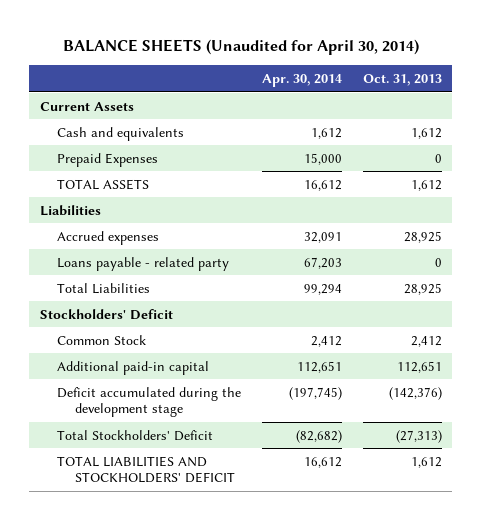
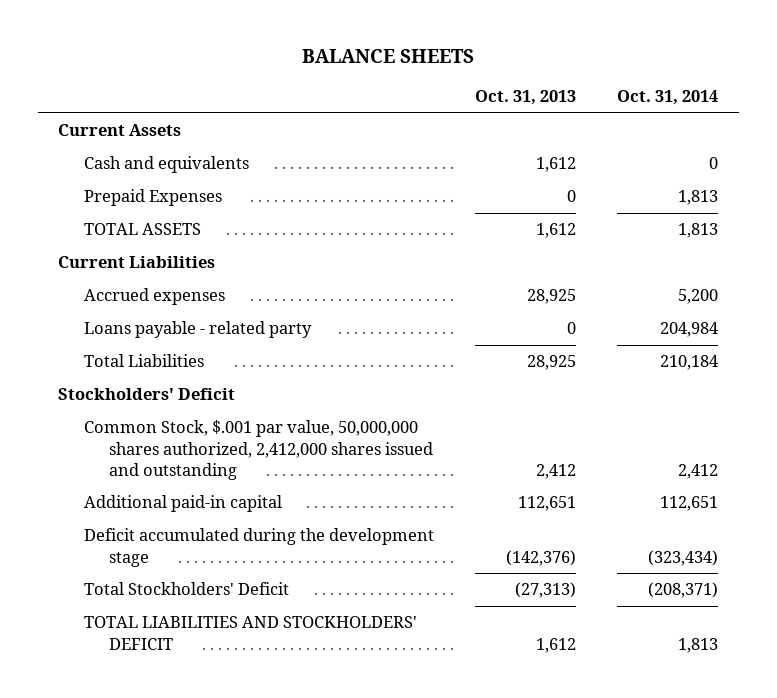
- BALANCE SHEETS (Unaudited for April 30, 2014)
+ BALANCE SHEETS
- | Apr. 30, 2014 | Oct. 31, 2013
+ | Oct. 31, 2013 | Oct. 31, 2014
- Liabilities
+ Current Liabilities
- Common Stock | 2,412 | 2,412
+ Common Stock, $.001 par value, 50,000,000 shares authorized, 2,412,000 shares issued and outstanding | 2,412 | 2,412

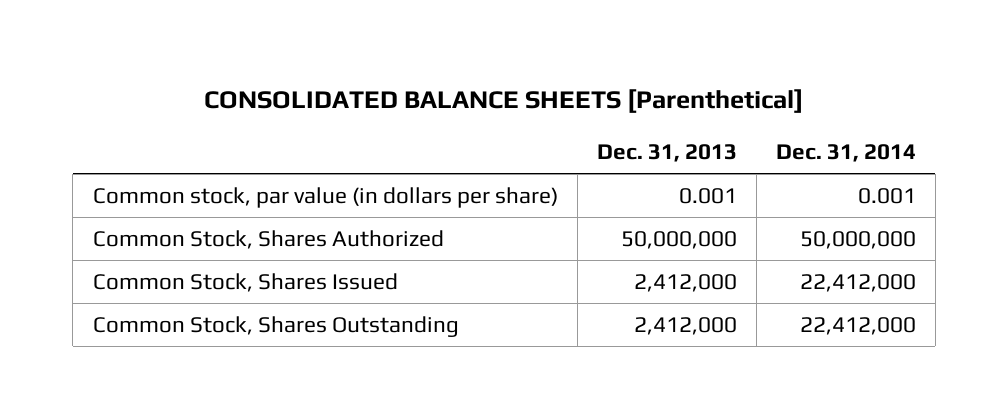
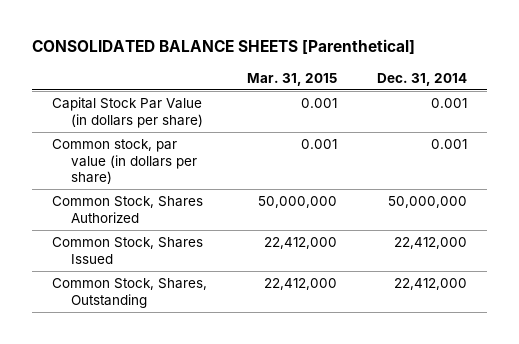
- | Dec. 31, 2013 | Dec. 31, 2014
+ | Mar. 31, 2015 | Dec. 31, 2014
+ Capital Stock Par Value (in dollars per share) | 0.001 | 0.001
- Common Stock, Shares Outstanding | 2,412,000 | 22,412,000
+ Common Stock, Shares, Outstanding | 22,412,000 | 22,412,000

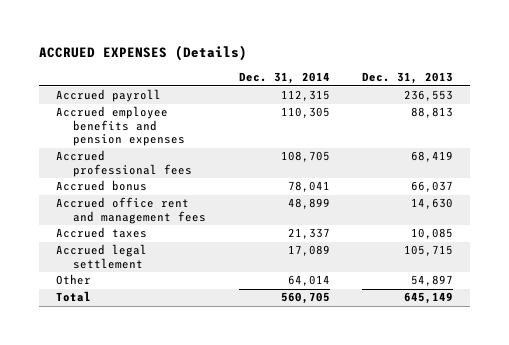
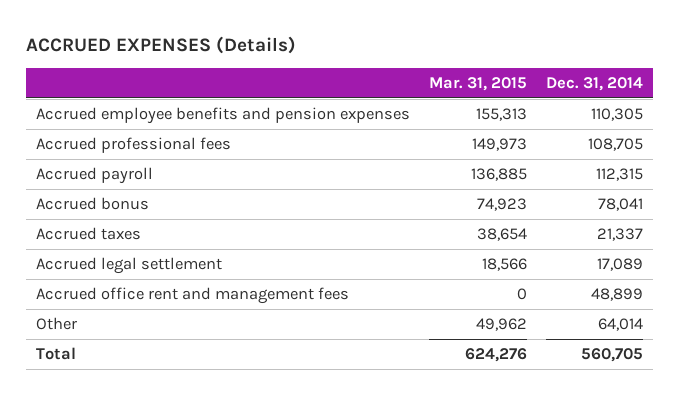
- | Dec. 31, 2014 | Dec. 31, 2013
+ | Mar. 31, 2015 | Dec. 31, 2014
moved down: Accrued payroll | 136,885 | 112,315
moved down: Accrued office rent and management fees | 0 | 48,899

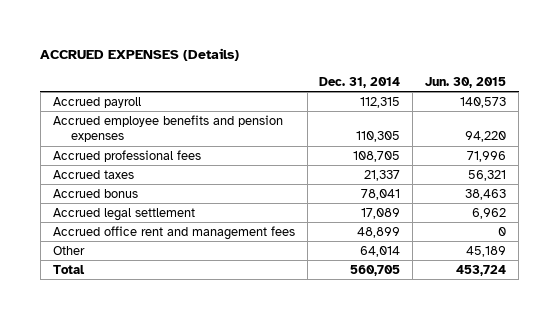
- | Mar. 31, 2015 | Dec. 31, 2014
+ | Dec. 31, 2014 | Jun. 30, 2015
moved up: Accrued payroll | 112,315 | 140,573
moved down: Accrued bonus | 78,041 | 38,463

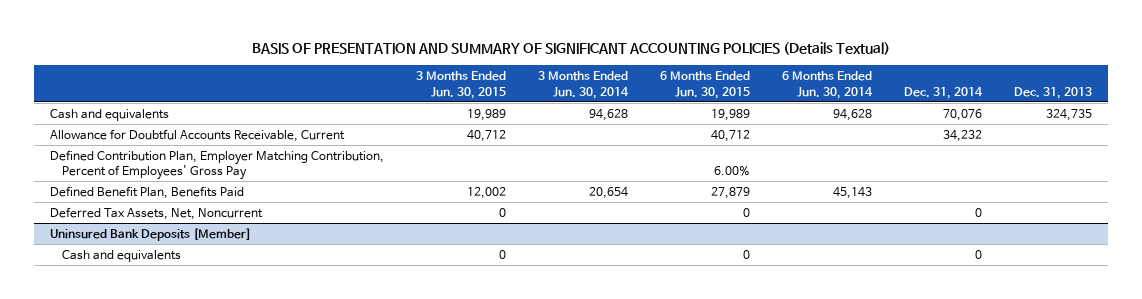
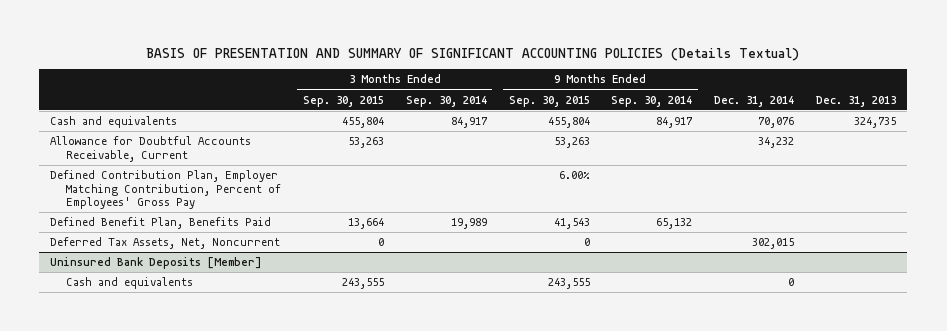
- | 3 Months Ended Jun. 30, 2015 | 3 Months Ended Jun. 30, 2014 | 6 Months Ended Jun. 30, 2015 | 6 Months Ended Jun. 30, 2014 | Dec. 31, 2014 | Dec. 31, 2013
+ | 3 Months Ended Sep. 30, 2015 | 3 Months Ended Sep. 30, 2014 | 9 Months Ended Sep. 30, 2015 | 9 Months Ended Sep. 30, 2014 | Dec. 31, 2014 | Dec. 31, 2013
- Deferred Tax Assets, Net, Noncurrent | 0 | | 0 | | 0 |
+ Deferred Tax Assets, Net, Noncurrent | 0 | | 0 | | 302,015 |

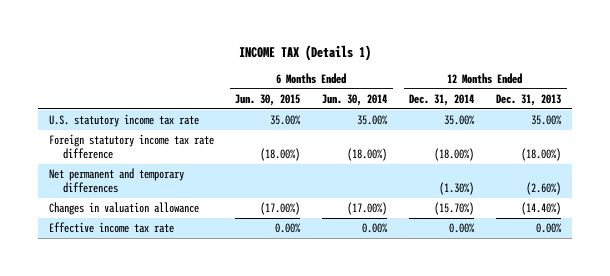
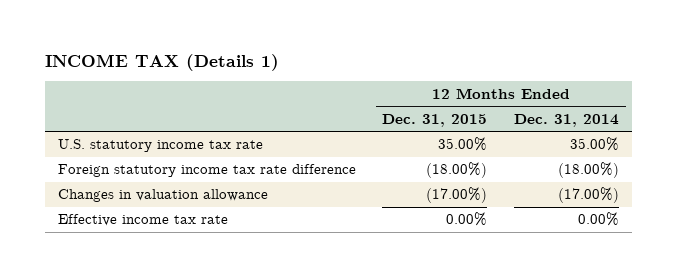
- | 6 Months Ended Jun. 30, 2015 | 6 Months Ended Jun. 30, 2014 | 12 Months Ended Dec. 31, 2014 | 12 Months Ended Dec. 31, 2013
+ | 12 Months Ended Dec. 31, 2015 | 12 Months Ended Dec. 31, 2014
- Net permanent and temporary differences | | | (1.30%) | (2.60%)
- Changes in valuation allowance | (17.00%) | (17.00%) | (15.70%) | (14.40%)
+ Changes in valuation allowance | (17.00%) | (17.00%)

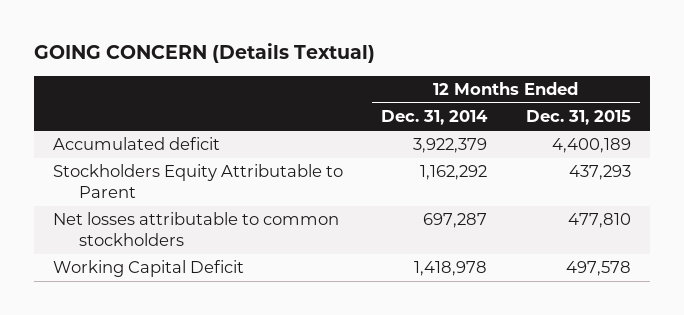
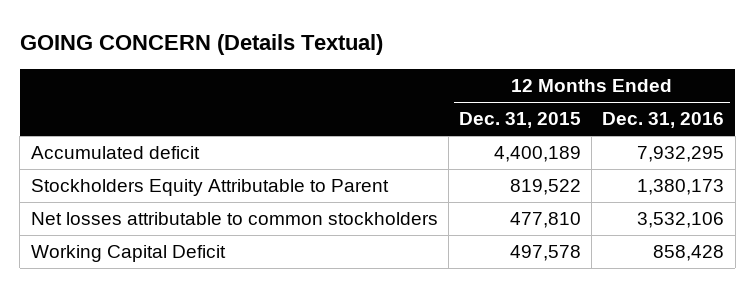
- | 12 Months Ended Dec. 31, 2014 | 12 Months Ended Dec. 31, 2015
+ | 12 Months Ended Dec. 31, 2015 | 12 Months Ended Dec. 31, 2016
- Stockholders Equity Attributable to Parent | 1,162,292 | 437,293
+ Stockholders Equity Attributable to Parent | 819,522 | 1,380,173

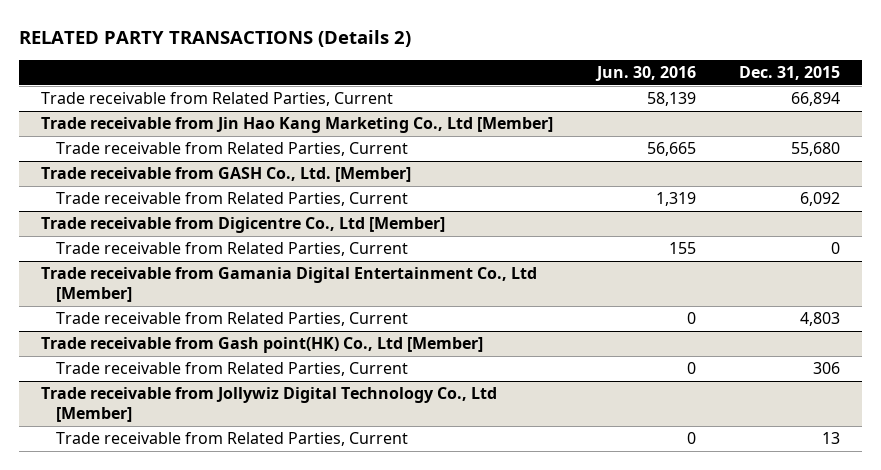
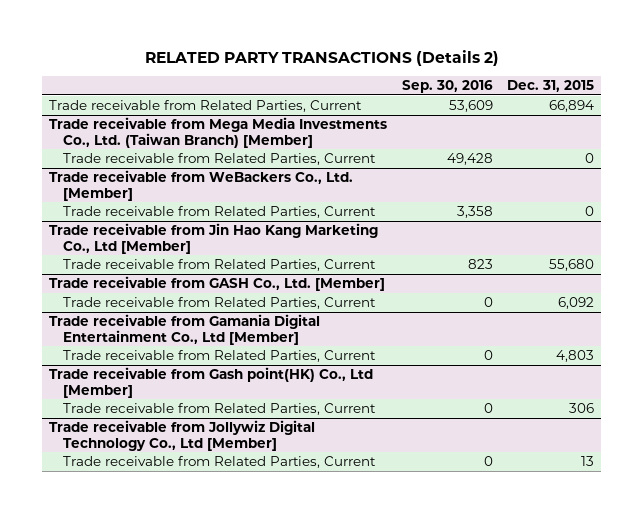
- | Jun. 30, 2016 | Dec. 31, 2015
+ | Sep. 30, 2016 | Dec. 31, 2015
+ Trade receivable from Mega Media Investments Co., Ltd. (Taiwan Branch) [Member]
+ Trade receivable from Related Parties, Current | 49,428 | 0
+ Trade receivable from WeBackers Co., Ltd. [Member]
+ Trade receivable from Related Parties, Current | 3,358 | 0
- Trade receivable from Digicentre Co., Ltd [Member]
- Trade receivable from Related Parties, Current | 155 | 0

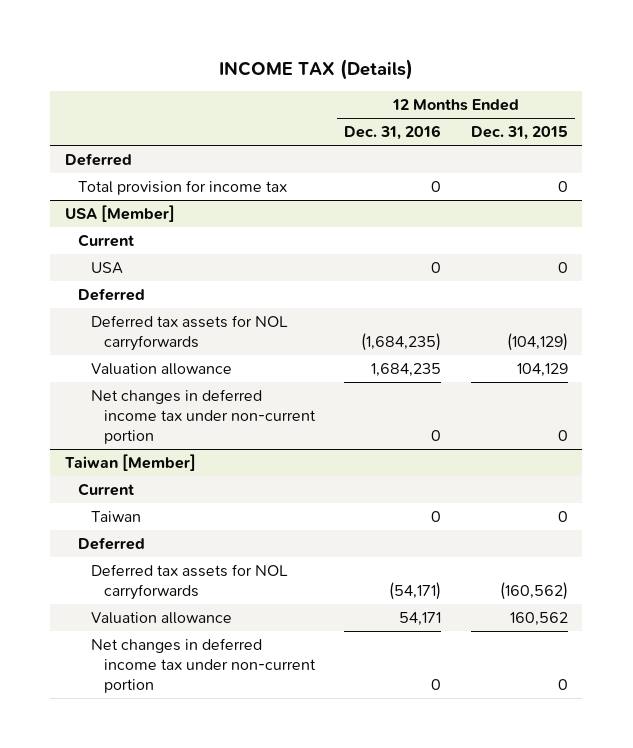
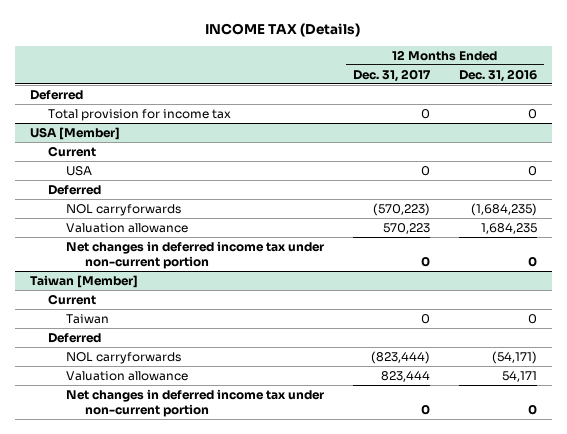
- | 12 Months Ended Dec. 31, 2016 | 12 Months Ended Dec. 31, 2015
+ | 12 Months Ended Dec. 31, 2017 | 12 Months Ended Dec. 31, 2016
@ USA [Member]
- Deferred tax assets for NOL carryforwards | (1,684,235) | (104,129)
+ NOL carryforwards | (570,223) | (1,684,235)
@ Taiwan [Member]
- Deferred tax assets for NOL carryforwards | (54,171) | (160,562)
+ NOL carryforwards | (823,444) | (54,171)

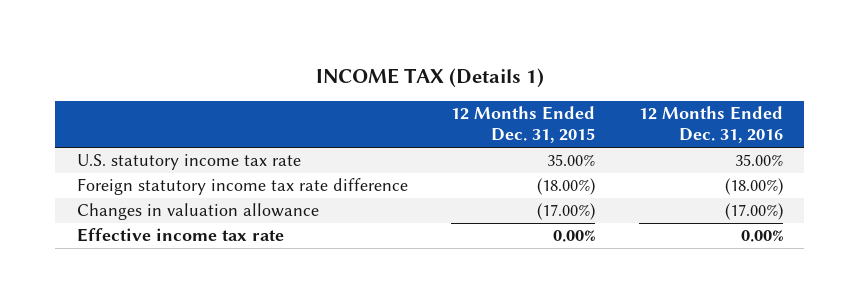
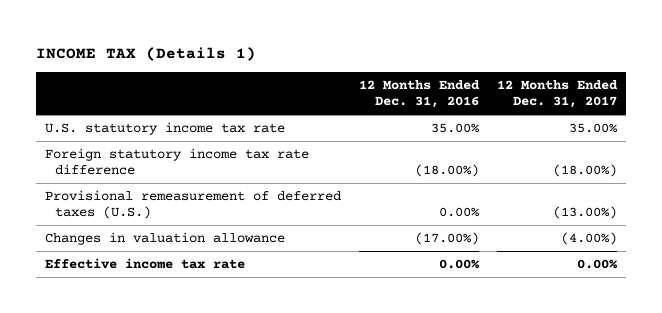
- | 12 Months Ended Dec. 31, 2015 | 12 Months Ended Dec. 31, 2016
+ | 12 Months Ended Dec. 31, 2016 | 12 Months Ended Dec. 31, 2017
+ Provisional remeasurement of deferred taxes (U.S.) | 0.00% | (13.00%)

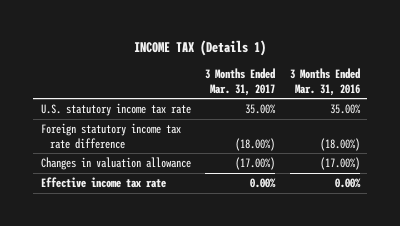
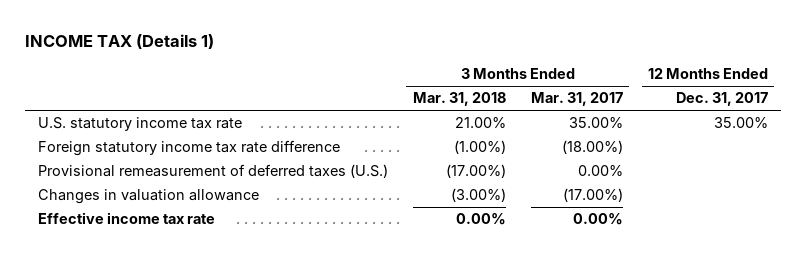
- | 3 Months Ended Mar. 31, 2017 | 3 Months Ended Mar. 31, 2016
+ | 3 Months Ended Mar. 31, 2018 | 3 Months Ended Mar. 31, 2017 | 12 Months Ended Dec. 31, 2017
+ Provisional remeasurement of deferred taxes (U.S.) | (17.00%) | 0.00% |

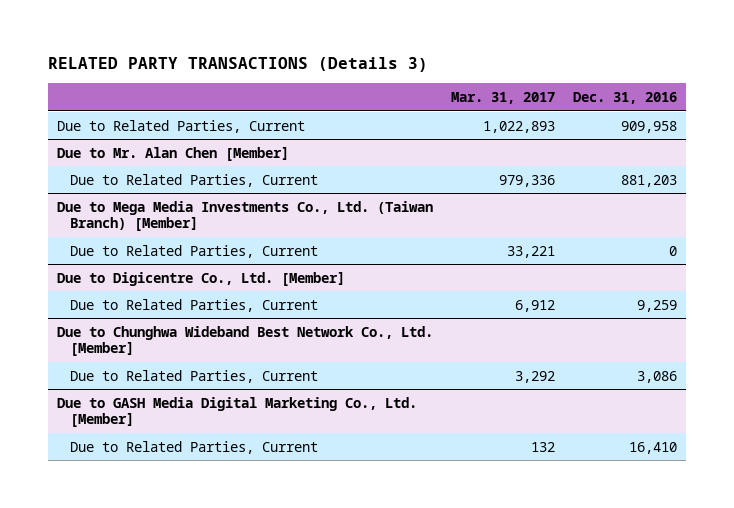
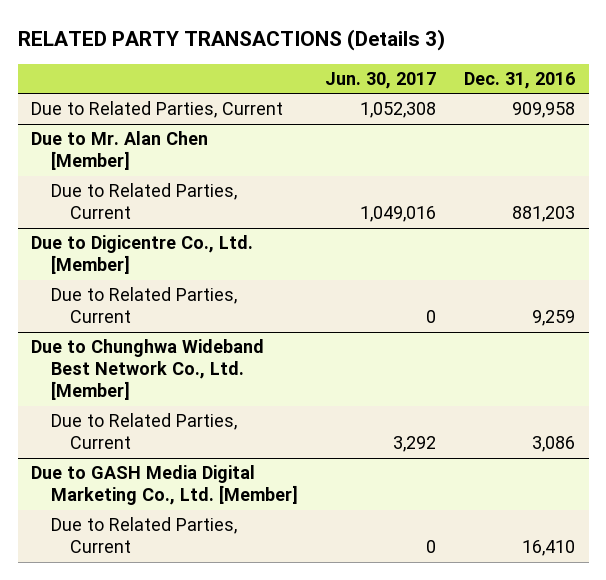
- | Mar. 31, 2017 | Dec. 31, 2016
+ | Jun. 30, 2017 | Dec. 31, 2016
- Due to Mega Media Investments Co., Ltd. (Taiwan Branch) [Member]
- Due to Related Parties, Current | 33,221 | 0

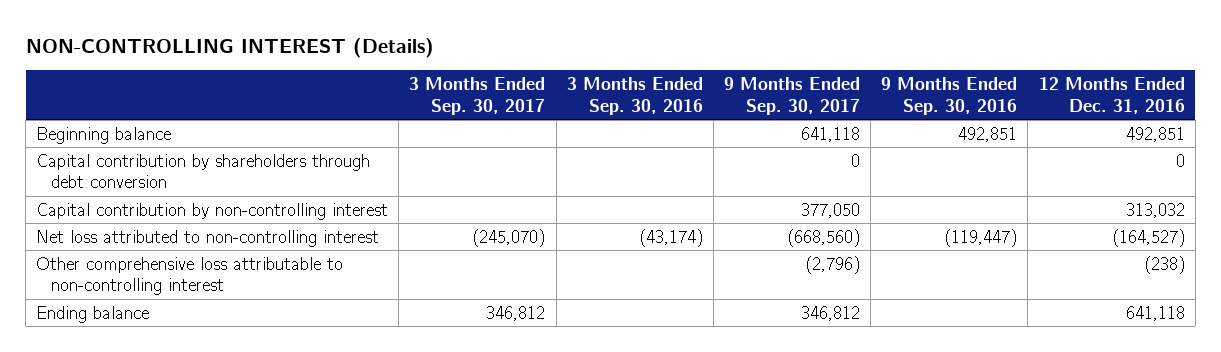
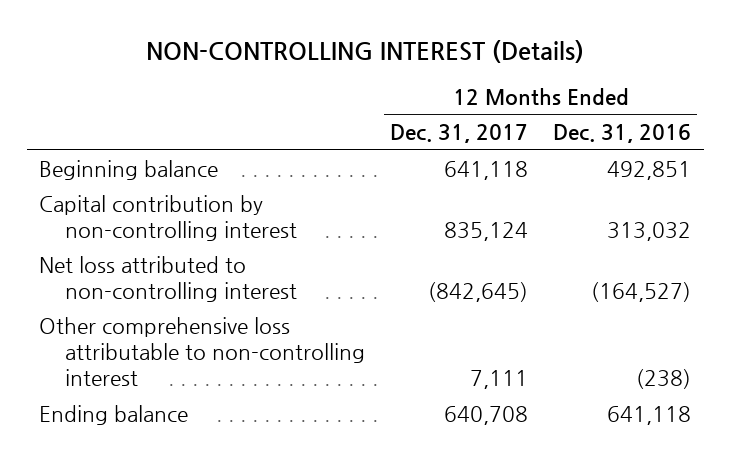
- | 3 Months Ended Sep. 30, 2017 | 3 Months Ended Sep. 30, 2016 | 9 Months Ended Sep. 30, 2017 | 9 Months Ended Sep. 30, 2016 | 12 Months Ended Dec. 31, 2016
+ | 12 Months Ended Dec. 31, 2017 | 12 Months Ended Dec. 31, 2016
- Capital contribution by shareholders through debt conversion | | | 0 | | 0

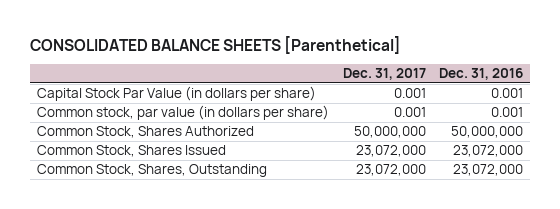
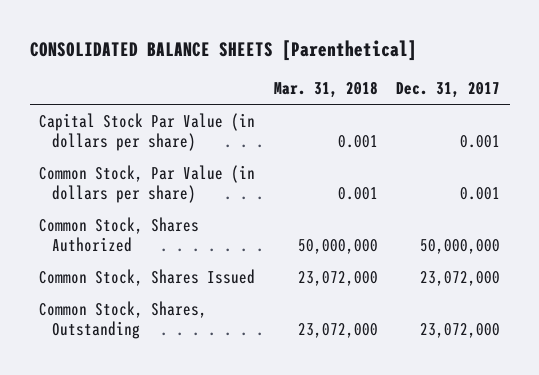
- | Dec. 31, 2017 | Dec. 31, 2016
+ | Mar. 31, 2018 | Dec. 31, 2017
- Common stock, par value (in dollars per share) | 0.001 | 0.001
+ Common Stock, Par Value (in dollars per share) | 0.001 | 0.001

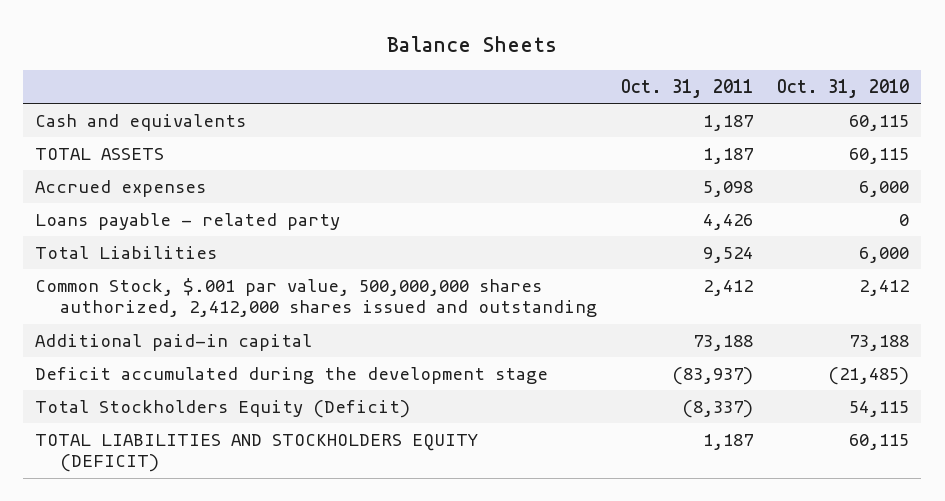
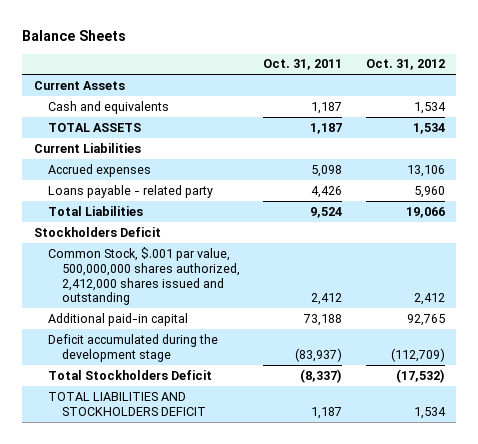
- | Oct. 31, 2011 | Oct. 31, 2010
+ | Oct. 31, 2011 | Oct. 31, 2012
+ Current Assets
+ Current Liabilities
+ Stockholders Deficit
- Total Stockholders Equity (Deficit) | (8,337) | 54,115
- TOTAL LIABILITIES AND STOCKHOLDERS EQUITY (DEFICIT) | 1,187 | 60,115
+ Total Stockholders Deficit | (8,337) | (17,532)
+ TOTAL LIABILITIES AND STOCKHOLDERS DEFICIT | 1,187 | 1,534

